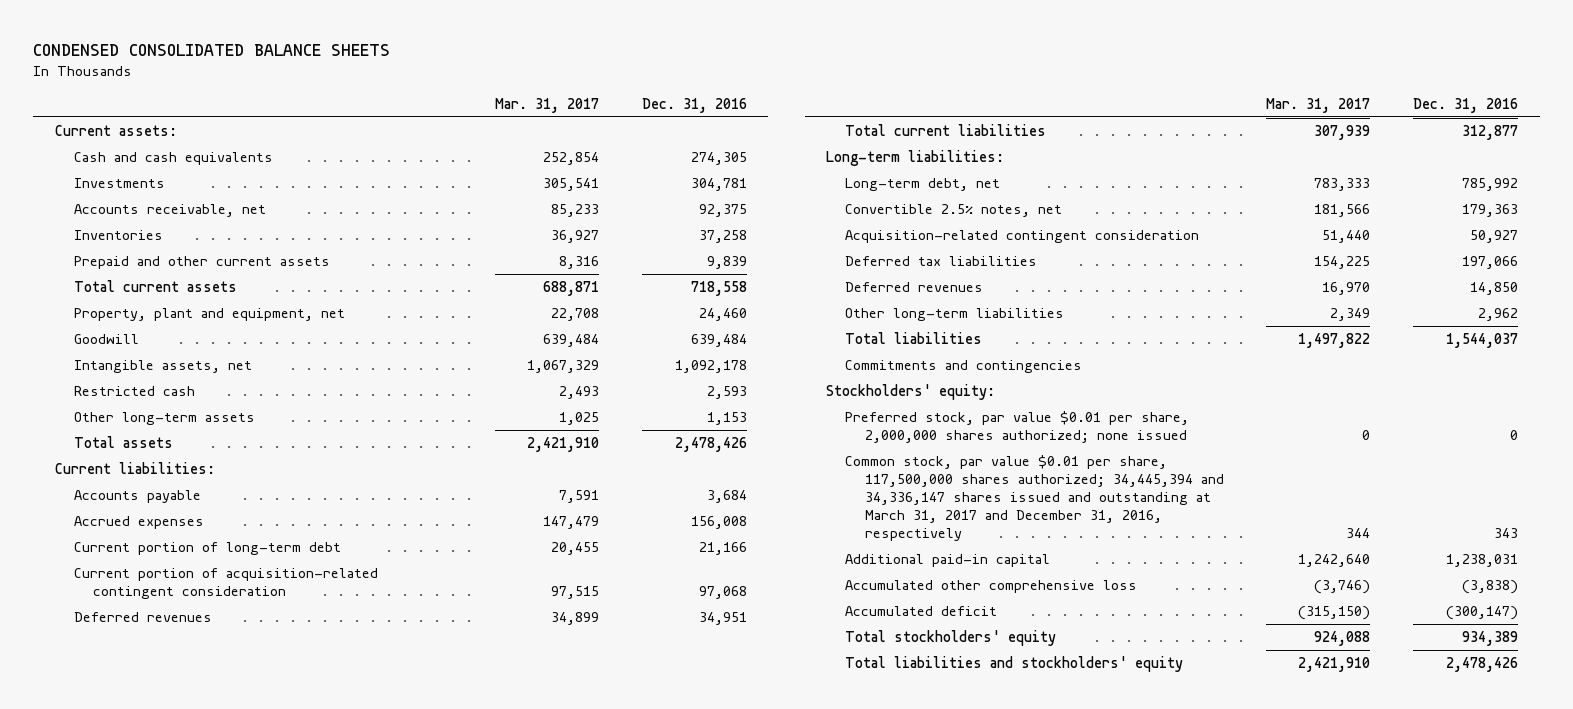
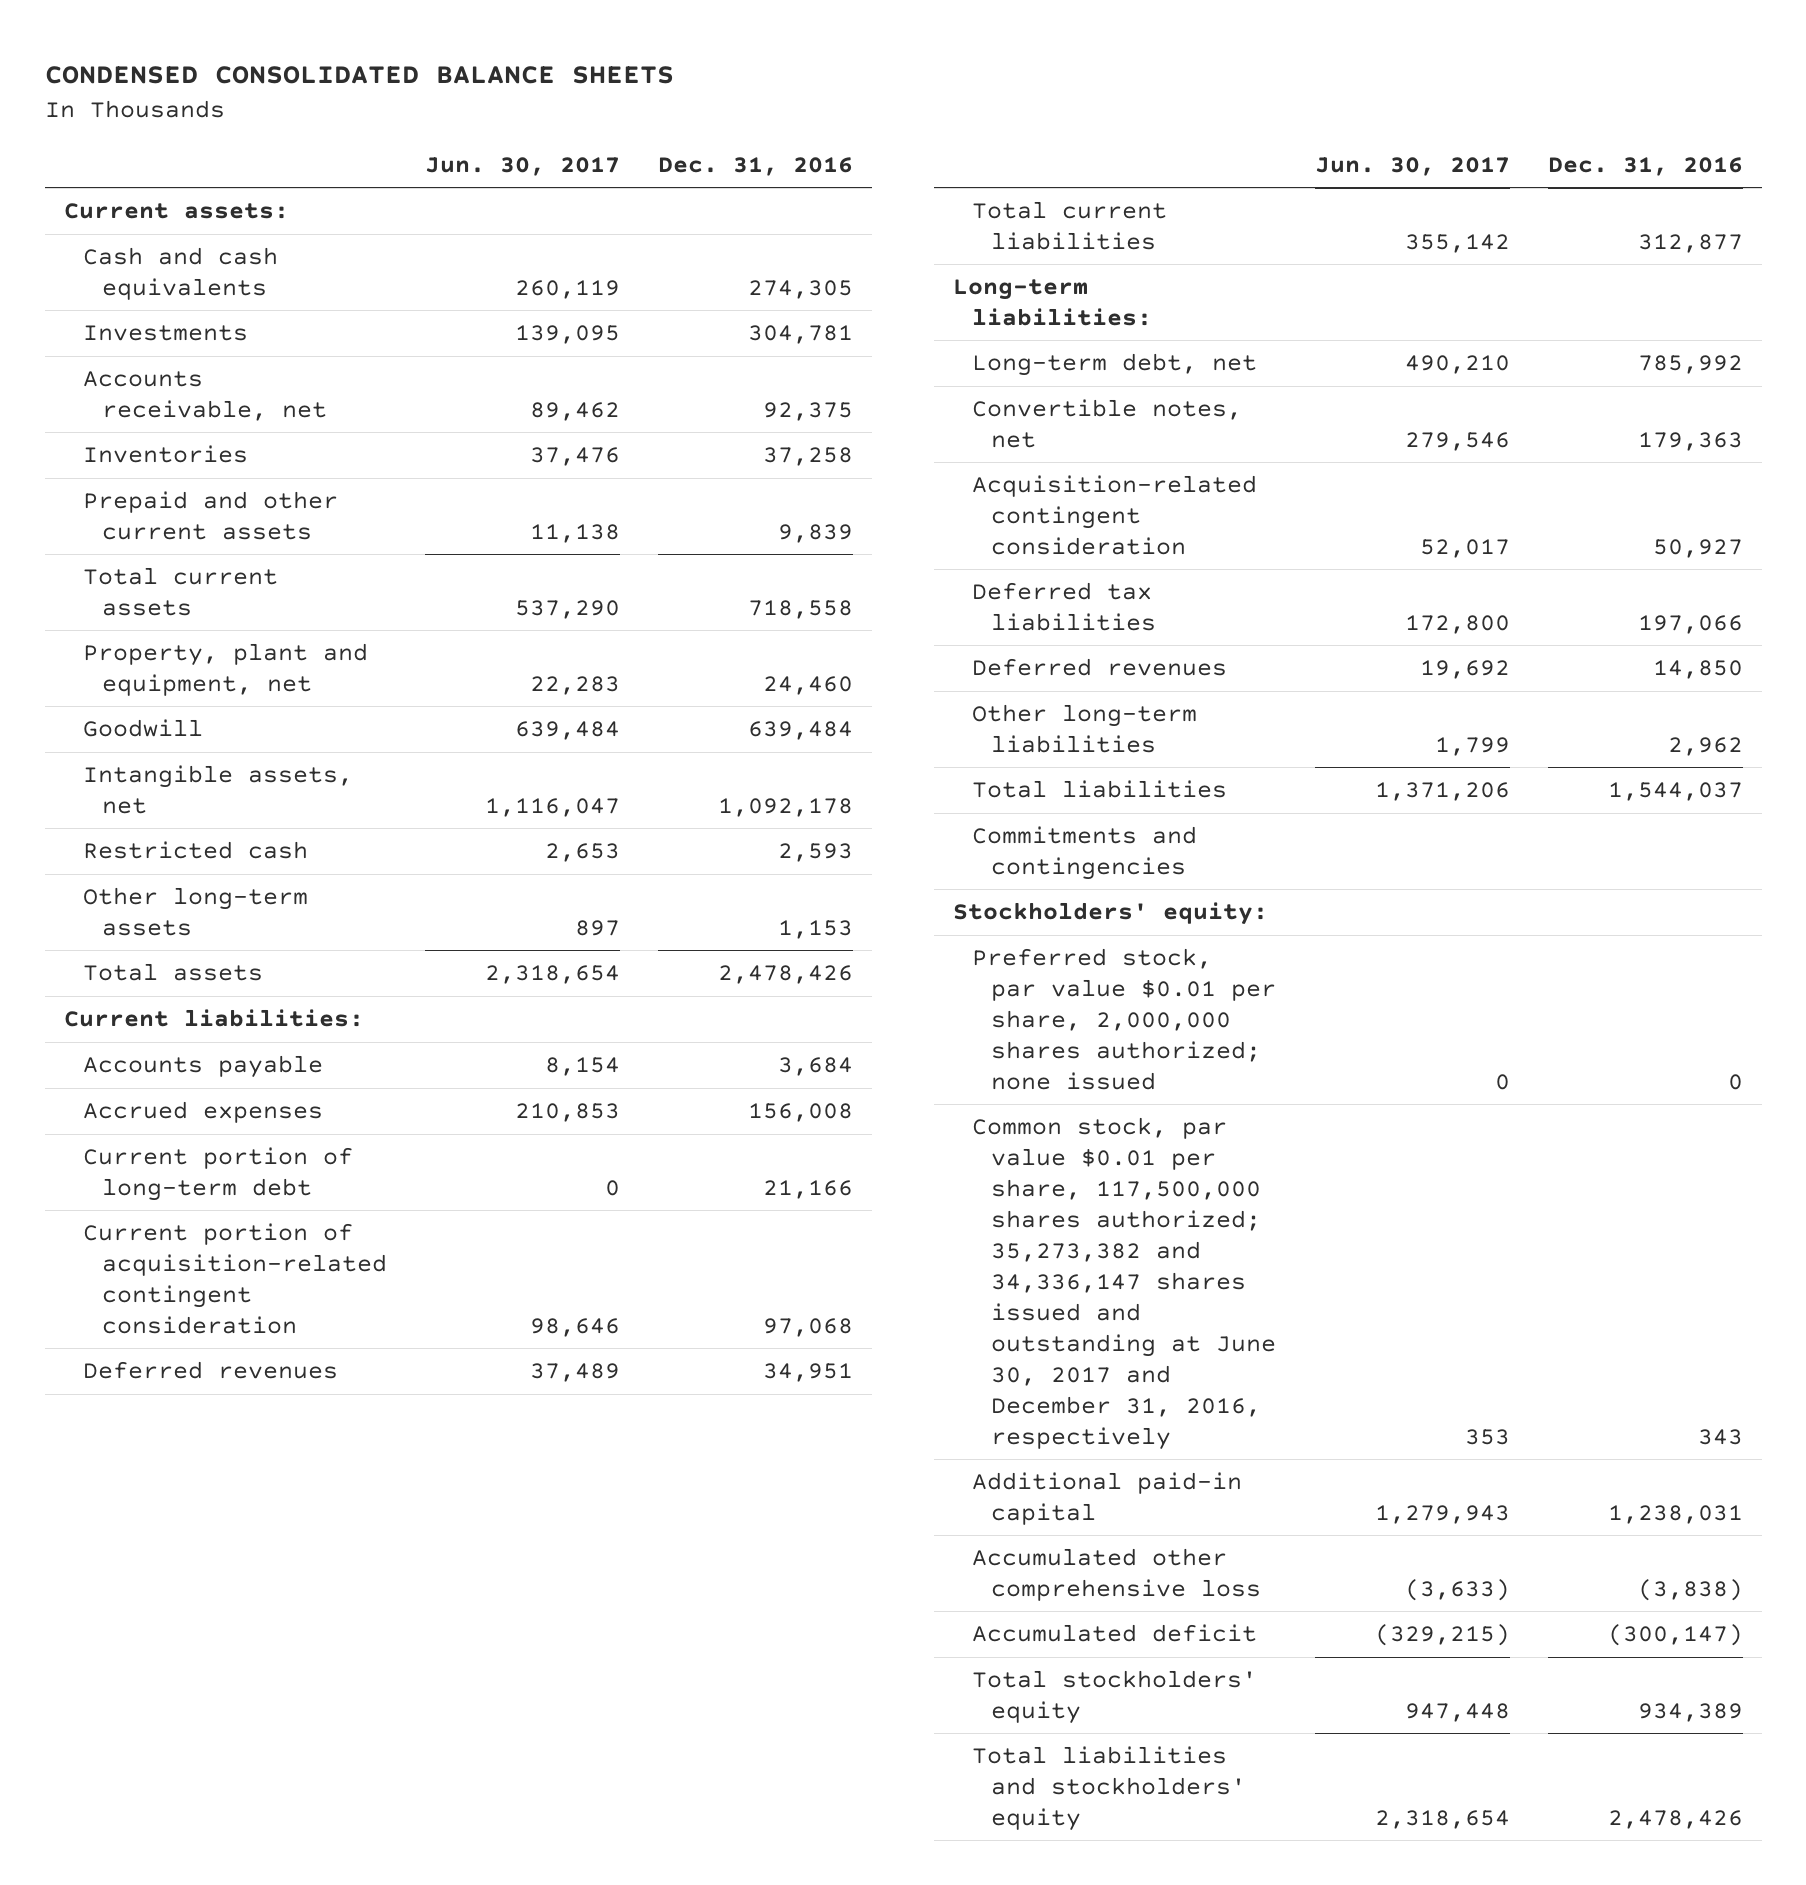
- | Mar. 31, 2017 | Dec. 31, 2016
+ | Jun. 30, 2017 | Dec. 31, 2016
- Convertible 2.5% notes, net | 181,566 | 179,363
+ Convertible notes, net | 279,546 | 179,363
- Common stock, par value $0.01 per share, 117,500,000 shares authorized; 34,445,394 and 34,336,147 shares issued and outstanding at March 31, 2017 and December 31, 2016, respectively | 344 | 343
+ Common stock, par value $0.01 per share, 117,500,000 shares authorized; 35,273,382 and 34,336,147 shares issued and outstanding at June 30, 2017 and December 31, 2016, respectively | 353 | 343

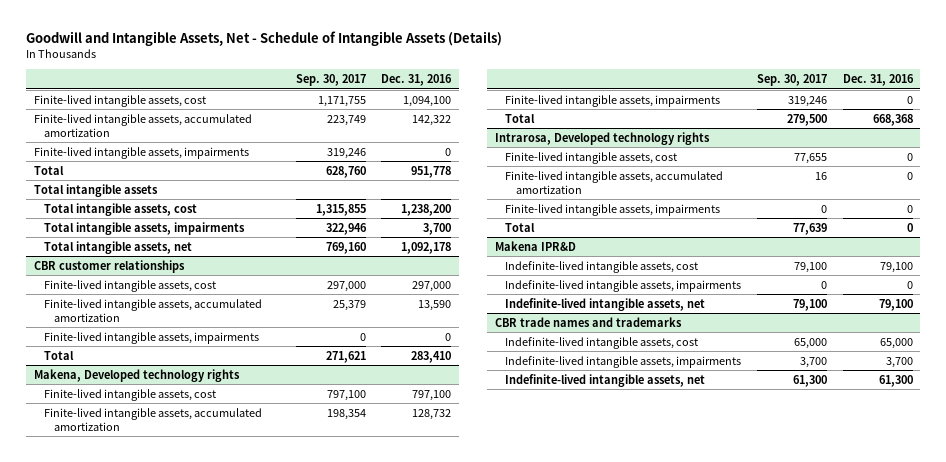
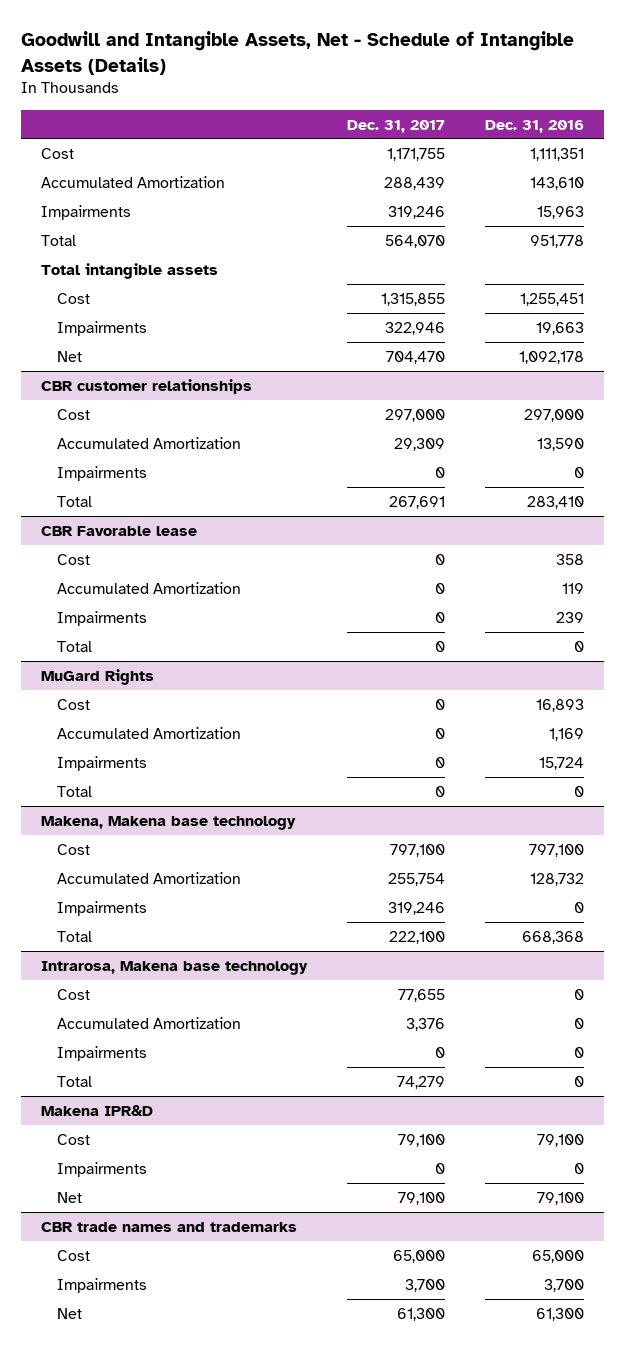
- | Sep. 30, 2017 | Dec. 31, 2016
+ | Dec. 31, 2017 | Dec. 31, 2016
- Finite-lived intangible assets, cost | 1,171,755 | 1,094,100
- Finite-lived intangible assets, accumulated amortization | 223,749 | 142,322
- Finite-lived intangible assets, impairments | 319,246 | 0
+ Cost | 1,171,755 | 1,111,351
+ Accumulated Amortization | 288,439 | 143,610
+ Impairments | 319,246 | 15,963
- Total intangible assets, cost | 1,315,855 | 1,238,200
- Total intangible assets, impairments | 322,946 | 3,700
- Total intangible assets, net | 769,160 | 1,092,178
+ Cost | 1,315,855 | 1,255,451
+ Impairments | 322,946 | 19,663
+ Net | 704,470 | 1,092,178
@ CBR customer relationships
- Finite-lived intangible assets, cost | 297,000 | 297,000
- Finite-lived intangible assets, accumulated amortization | 25,379 | 13,590
- Finite-lived intangible assets, impairments | 0 | 0
+ Cost | 297,000 | 297,000
+ Accumulated Amortization | 29,309 | 13,590
+ Impairments | 0 | 0
- Makena, Developed technology rights
- Finite-lived intangible assets, cost | 797,100 | 797,100
- Finite-lived intangible assets, accumulated amortization | 198,354 | 128,732
- Finite-lived intangible assets, impairments | 319,246 | 0
+ CBR Favorable lease
+ Cost | 0 | 358
+ Accumulated Amortization | 0 | 119
+ Impairments | 0 | 239
+ Total | 0 | 0
+ MuGard Rights
+ Cost | 0 | 16,893
+ Accumulated Amortization | 0 | 1,169
+ Impairments | 0 | 15,724
+ Total | 0 | 0
+ Makena, Makena base technology
+ Cost | 797,100 | 797,100
+ Accumulated Amortization | 255,754 | 128,732
+ Impairments | 319,246 | 0
- Intrarosa, Developed technology rights
- Finite-lived intangible assets, cost | 77,655 | 0
- Finite-lived intangible assets, accumulated amortization | 16 | 0
- Finite-lived intangible assets, impairments | 0 | 0
+ Intrarosa, Makena base technology
+ Cost | 77,655 | 0
+ Accumulated Amortization | 3,376 | 0
+ Impairments | 0 | 0
@ Makena IPR&D
- Indefinite-lived intangible assets, cost | 79,100 | 79,100
- Indefinite-lived intangible assets, impairments | 0 | 0
- Indefinite-lived intangible assets, net | 79,100 | 79,100
+ Cost | 79,100 | 79,100
+ Impairments | 0 | 0
+ Net | 79,100 | 79,100
@ CBR trade names and trademarks
- Indefinite-lived intangible assets, cost | 65,000 | 65,000
- Indefinite-lived intangible assets, impairments | 3,700 | 3,700
- Indefinite-lived intangible assets, net | 61,300 | 61,300
+ Cost | 65,000 | 65,000
+ Impairments | 3,700 | 3,700
+ Net | 61,300 | 61,300

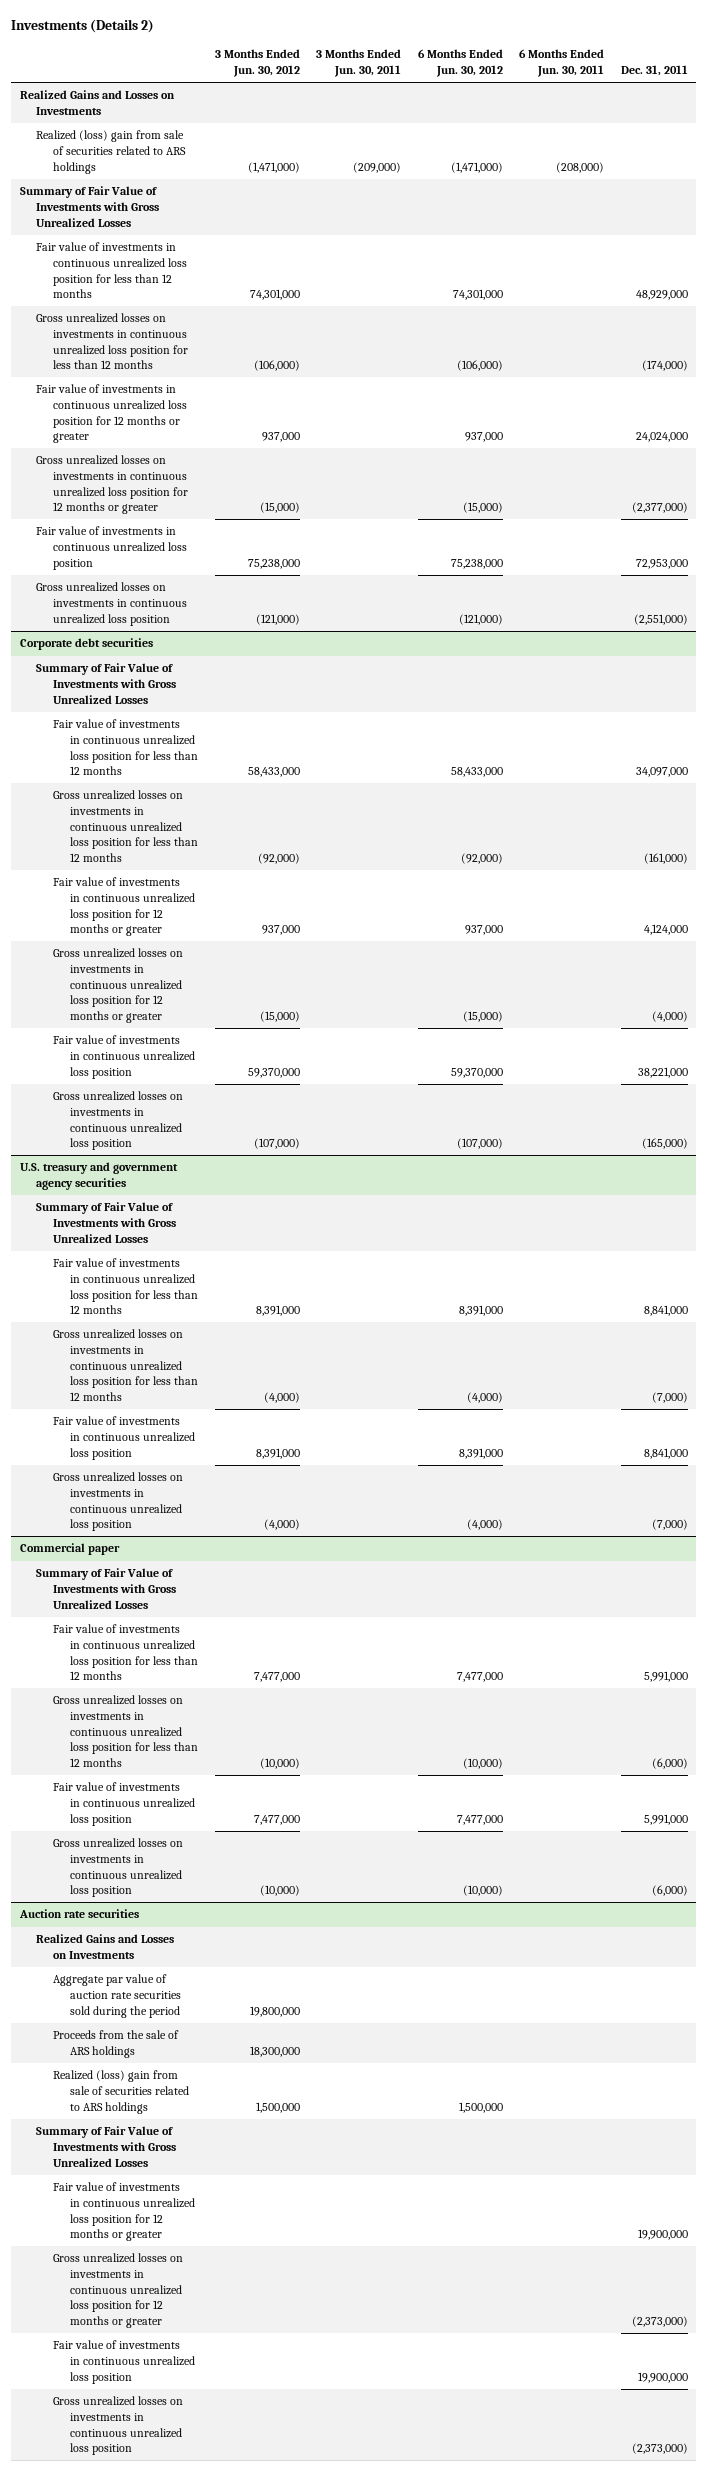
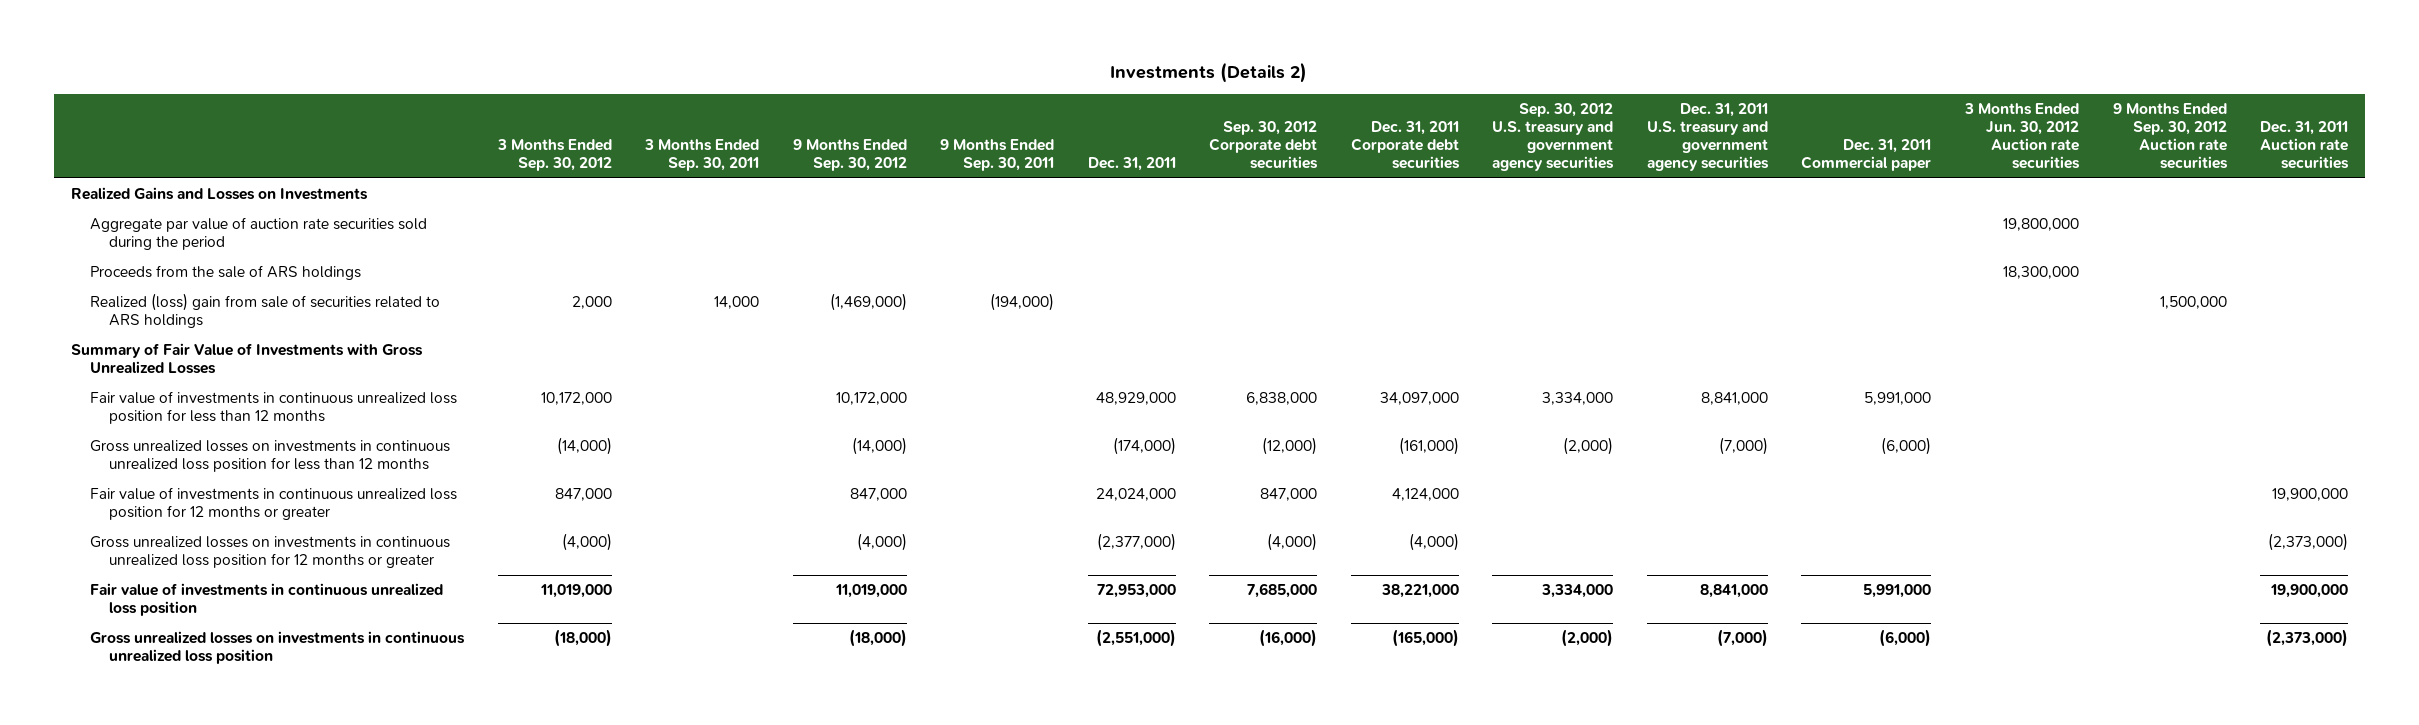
- | 3 Months Ended Jun. 30, 2012 | 3 Months Ended Jun. 30, 2011 | 6 Months Ended Jun. 30, 2012 | 6 Months Ended Jun. 30, 2011 | Dec. 31, 2011
+ | 3 Months Ended Sep. 30, 2012 | 3 Months Ended Sep. 30, 2011 | 9 Months Ended Sep. 30, 2012 | 9 Months Ended Sep. 30, 2011 | Dec. 31, 2011 | Sep. 30, 2012 Corporate debt securities | Dec. 31, 2011 Corporate debt securities | Sep. 30, 2012 U.S. treasury and government agency securities | Dec. 31, 2011 U.S. treasury and government agency securities | Dec. 31, 2011 Commercial paper | 3 Months Ended Jun. 30, 2012 Auction rate securities | 9 Months Ended Sep. 30, 2012 Auction rate securities | Dec. 31, 2011 Auction rate securities
+ Aggregate par value of auction rate securities sold during the period | | | | | | | | | | | 19,800,000 | |
+ Proceeds from the sale of ARS holdings | | | | | | | | | | | 18,300,000 | |
- Corporate debt securities
- Summary of Fair Value of Investments with Gross Unrealized Losses
- Fair value of investments in continuous unrealized loss position for less than 12 months | 58,433,000 | | 58,433,000 | | 34,097,000
- Gross unrealized losses on investments in continuous unrealized loss position for less than 12 months | (92,000) | | (92,000) | | (161,000)
- Fair value of investments in continuous unrealized loss position for 12 months or greater | 937,000 | | 937,000 | | 4,124,000
- Gross unrealized losses on investments in continuous unrealized loss position for 12 months or greater | (15,000) | | (15,000) | | (4,000)
- Fair value of investments in continuous unrealized loss position | 59,370,000 | | 59,370,000 | | 38,221,000
- Gross unrealized losses on investments in continuous unrealized loss position | (107,000) | | (107,000) | | (165,000)
- U.S. treasury and government agency securities
- Summary of Fair Value of Investments with Gross Unrealized Losses
- Fair value of investments in continuous unrealized loss position for less than 12 months | 8,391,000 | | 8,391,000 | | 8,841,000
- Gross unrealized losses on investments in continuous unrealized loss position for less than 12 months | (4,000) | | (4,000) | | (7,000)
- Fair value of investments in continuous unrealized loss position | 8,391,000 | | 8,391,000 | | 8,841,000
- Gross unrealized losses on investments in continuous unrealized loss position | (4,000) | | (4,000) | | (7,000)
- Commercial paper
- Summary of Fair Value of Investments with Gross Unrealized Losses
- Fair value of investments in continuous unrealized loss position for less than 12 months | 7,477,000 | | 7,477,000 | | 5,991,000
- Gross unrealized losses on investments in continuous unrealized loss position for less than 12 months | (10,000) | | (10,000) | | (6,000)
- Fair value of investments in continuous unrealized loss position | 7,477,000 | | 7,477,000 | | 5,991,000
- Gross unrealized losses on investments in continuous unrealized loss position | (10,000) | | (10,000) | | (6,000)
- Auction rate securities
- Realized Gains and Losses on Investments
- Aggregate par value of auction rate securities sold during the period | 19,800,000 | | | |
- Proceeds from the sale of ARS holdings | 18,300,000 | | | |
- Realized (loss) gain from sale of securities related to ARS holdings | 1,500,000 | | 1,500,000 | |
- Summary of Fair Value of Investments with Gross Unrealized Losses
- Fair value of investments in continuous unrealized loss position for 12 months or greater | | | | | 19,900,000
- Gross unrealized losses on investments in continuous unrealized loss position for 12 months or greater | | | | | (2,373,000)
- Fair value of investments in continuous unrealized loss position | | | | | 19,900,000
- Gross unrealized losses on investments in continuous unrealized loss position | | | | | (2,373,000)

